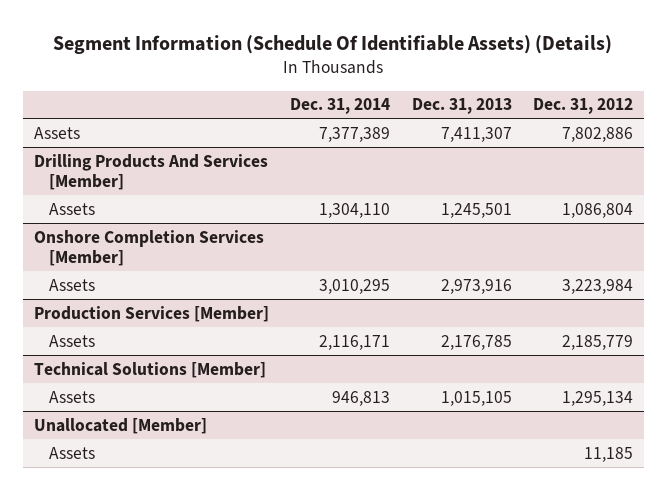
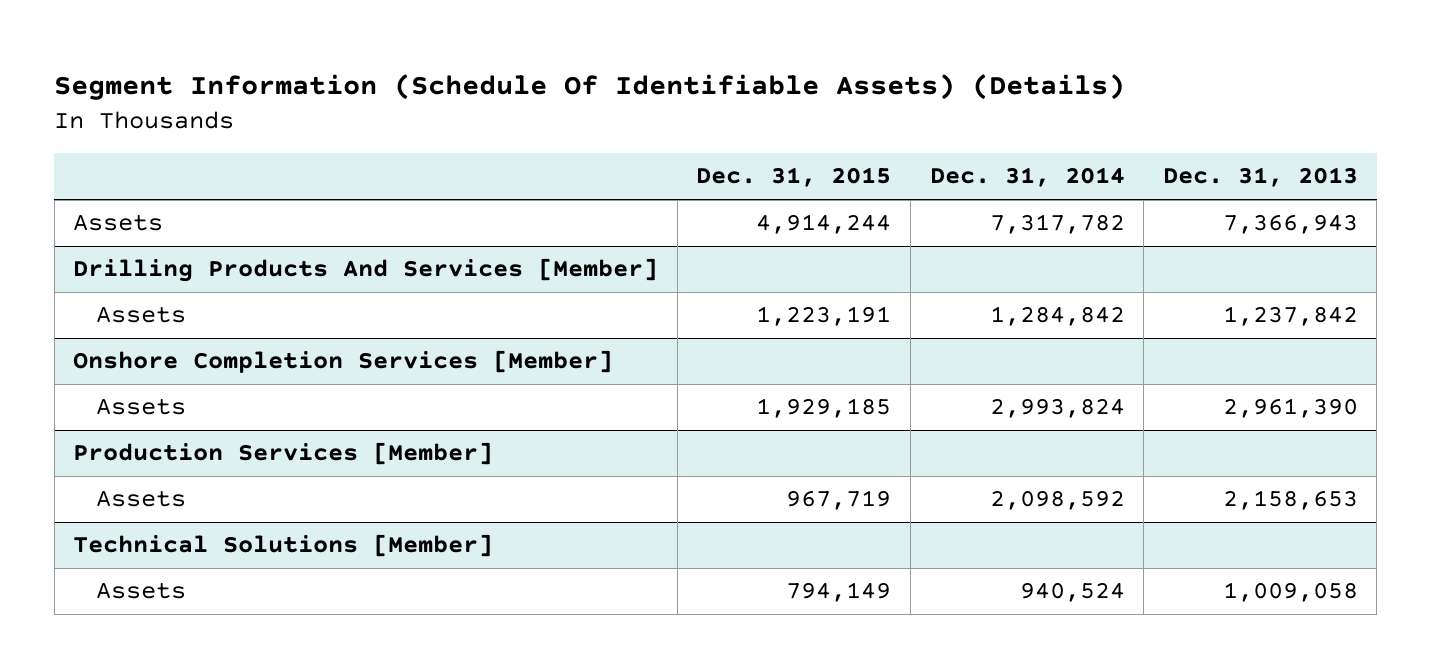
- | Dec. 31, 2014 | Dec. 31, 2013 | Dec. 31, 2012
+ | Dec. 31, 2015 | Dec. 31, 2014 | Dec. 31, 2013
- Assets | 7,377,389 | 7,411,307 | 7,802,886
+ Assets | 4,914,244 | 7,317,782 | 7,366,943
@ Drilling Products And Services [Member]
- Assets | 1,304,110 | 1,245,501 | 1,086,804
+ Assets | 1,223,191 | 1,284,842 | 1,237,842
@ Onshore Completion Services [Member]
- Assets | 3,010,295 | 2,973,916 | 3,223,984
+ Assets | 1,929,185 | 2,993,824 | 2,961,390
@ Production Services [Member]
- Assets | 2,116,171 | 2,176,785 | 2,185,779
+ Assets | 967,719 | 2,098,592 | 2,158,653
@ Technical Solutions [Member]
- Assets | 946,813 | 1,015,105 | 1,295,134
- Unallocated [Member]
- Assets | | | 11,185
@ Technical Solutions [Member]
+ Assets | 794,149 | 940,524 | 1,009,058

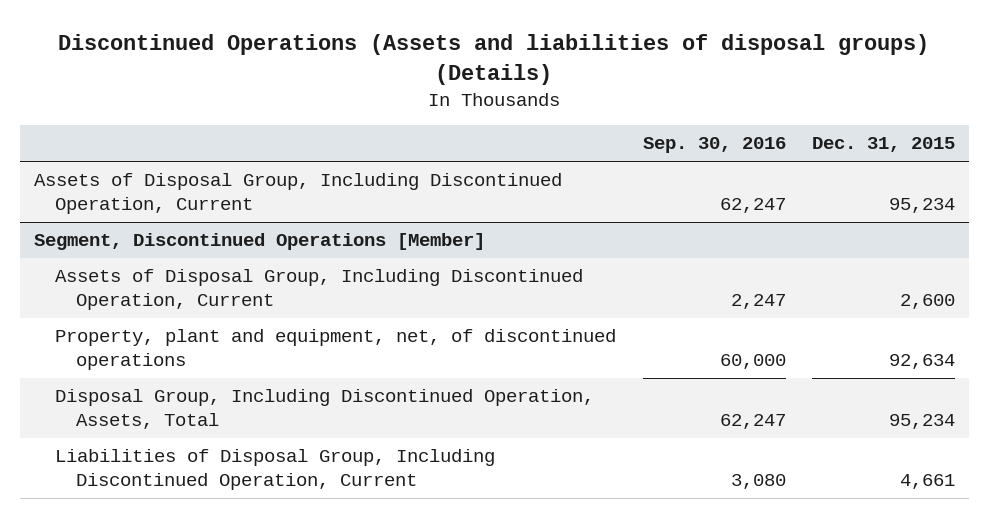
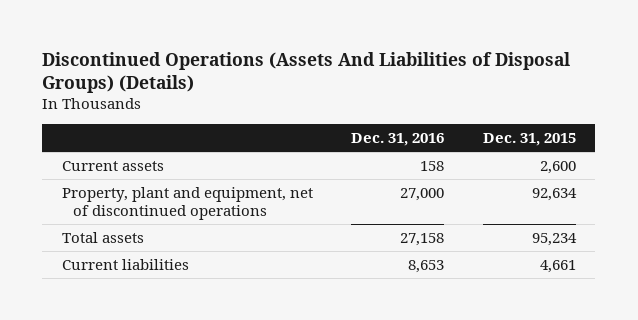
- Discontinued Operations (Assets and liabilities of disposal groups) (Details)
+ Discontinued Operations (Assets And Liabilities of Disposal Groups) (Details)
- | Sep. 30, 2016 | Dec. 31, 2015
+ | Dec. 31, 2016 | Dec. 31, 2015
- Assets of Disposal Group, Including Discontinued Operation, Current | 62,247 | 95,234
- Segment, Discontinued Operations [Member]
- Assets of Disposal Group, Including Discontinued Operation, Current | 2,247 | 2,600
- Property, plant and equipment, net, of discontinued operations | 60,000 | 92,634
- Disposal Group, Including Discontinued Operation, Assets, Total | 62,247 | 95,234
- Liabilities of Disposal Group, Including Discontinued Operation, Current | 3,080 | 4,661
+ Current assets | 158 | 2,600
+ Property, plant and equipment, net of discontinued operations | 27,000 | 92,634
+ Total assets | 27,158 | 95,234
+ Current liabilities | 8,653 | 4,661

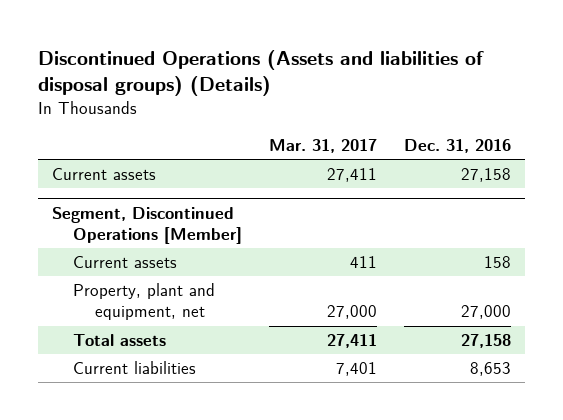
- Discontinued Operations (Assets And Liabilities of Disposal Groups) (Details)
+ Discontinued Operations (Assets and liabilities of disposal groups) (Details)
- | Dec. 31, 2016 | Dec. 31, 2015
+ | Mar. 31, 2017 | Dec. 31, 2016
+ Current assets | 27,411 | 27,158
+ Segment, Discontinued Operations [Member]
- Property, plant and equipment, net of discontinued operations | 27,000 | 92,634
+ Property, plant and equipment, net | 27,000 | 27,000

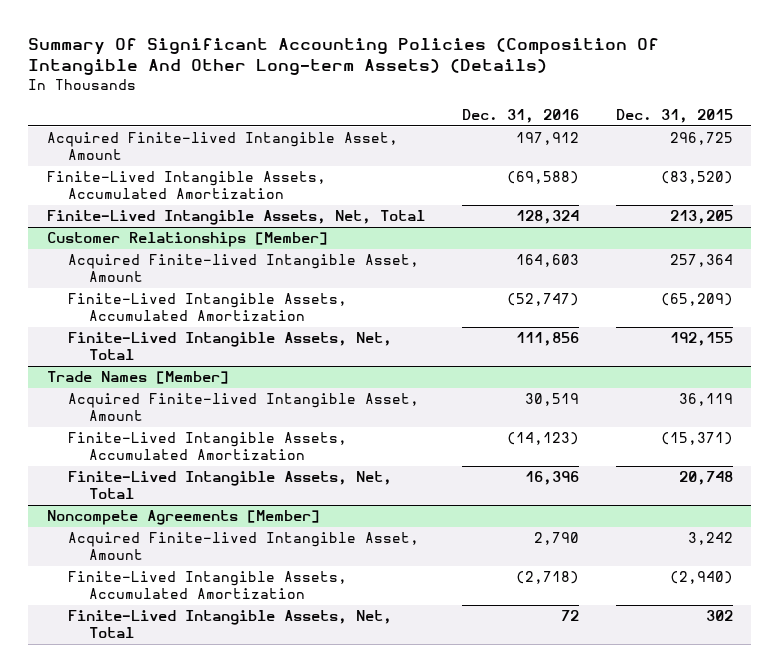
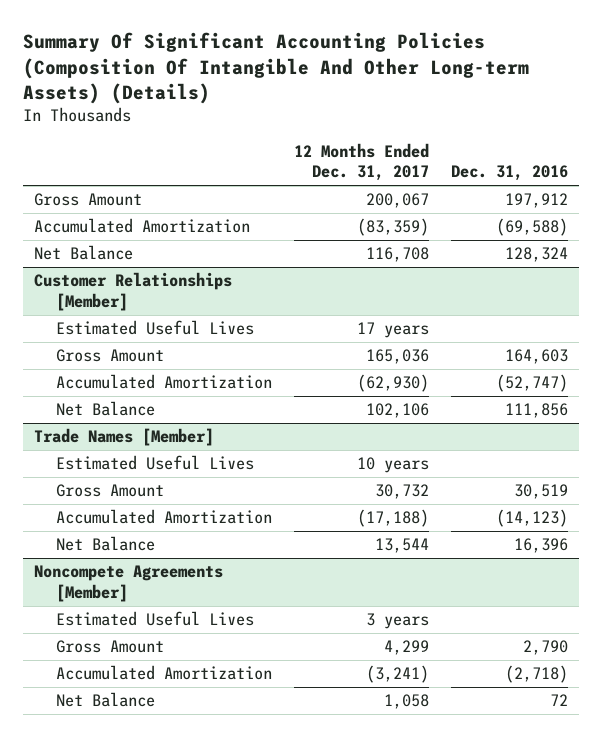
- | Dec. 31, 2016 | Dec. 31, 2015
+ | 12 Months Ended Dec. 31, 2017 | Dec. 31, 2016
- Acquired Finite-lived Intangible Asset, Amount | 197,912 | 296,725
- Finite-Lived Intangible Assets, Accumulated Amortization | (69,588) | (83,520)
- Finite-Lived Intangible Assets, Net, Total | 128,324 | 213,205
+ Gross Amount | 200,067 | 197,912
+ Accumulated Amortization | (83,359) | (69,588)
+ Net Balance | 116,708 | 128,324
@ Customer Relationships [Member]
- Acquired Finite-lived Intangible Asset, Amount | 164,603 | 257,364
- Finite-Lived Intangible Assets, Accumulated Amortization | (52,747) | (65,209)
- Finite-Lived Intangible Assets, Net, Total | 111,856 | 192,155
+ Estimated Useful Lives | 17 years |
+ Gross Amount | 165,036 | 164,603
+ Accumulated Amortization | (62,930) | (52,747)
+ Net Balance | 102,106 | 111,856
@ Trade Names [Member]
- Acquired Finite-lived Intangible Asset, Amount | 30,519 | 36,119
- Finite-Lived Intangible Assets, Accumulated Amortization | (14,123) | (15,371)
- Finite-Lived Intangible Assets, Net, Total | 16,396 | 20,748
+ Estimated Useful Lives | 10 years |
+ Gross Amount | 30,732 | 30,519
+ Accumulated Amortization | (17,188) | (14,123)
+ Net Balance | 13,544 | 16,396
@ Noncompete Agreements [Member]
- Acquired Finite-lived Intangible Asset, Amount | 2,790 | 3,242
- Finite-Lived Intangible Assets, Accumulated Amortization | (2,718) | (2,940)
- Finite-Lived Intangible Assets, Net, Total | 72 | 302
+ Estimated Useful Lives | 3 years |
+ Gross Amount | 4,299 | 2,790
+ Accumulated Amortization | (3,241) | (2,718)
+ Net Balance | 1,058 | 72

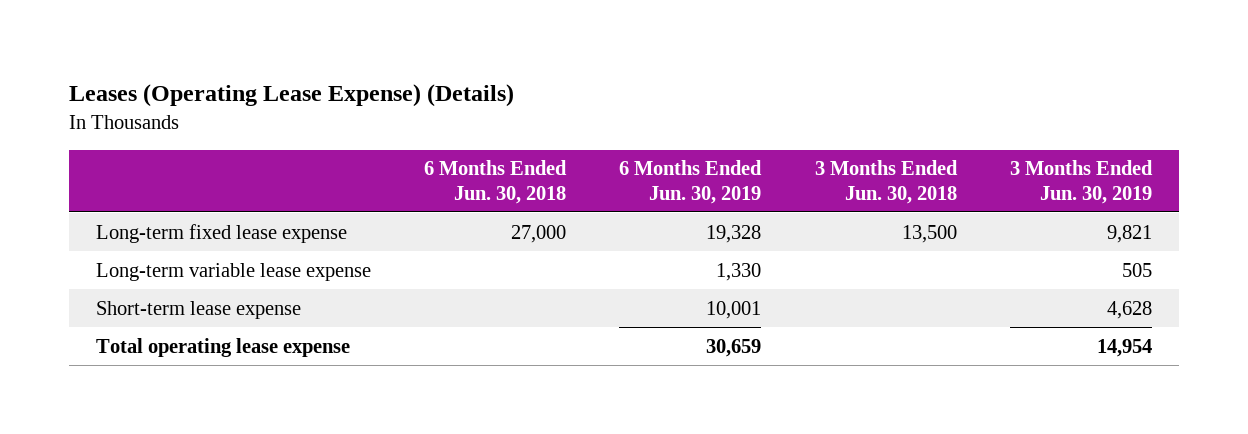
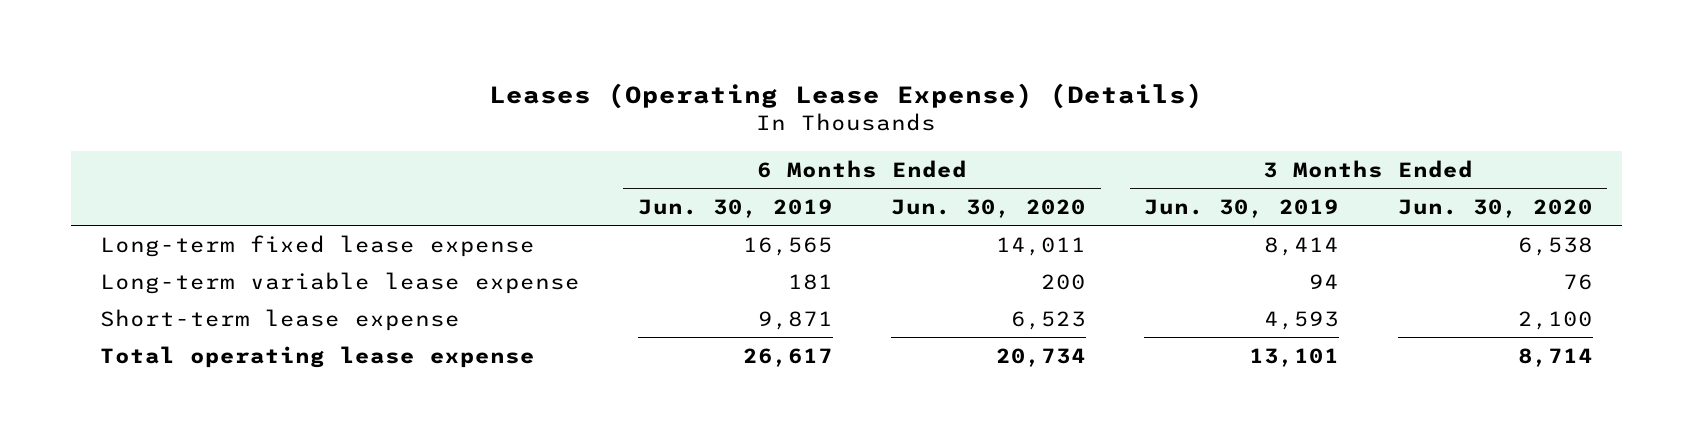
- | 6 Months Ended Jun. 30, 2018 | 6 Months Ended Jun. 30, 2019 | 3 Months Ended Jun. 30, 2018 | 3 Months Ended Jun. 30, 2019
+ | 6 Months Ended Jun. 30, 2019 | 6 Months Ended Jun. 30, 2020 | 3 Months Ended Jun. 30, 2019 | 3 Months Ended Jun. 30, 2020
- Long-term fixed lease expense | 27,000 | 19,328 | 13,500 | 9,821
- Long-term variable lease expense | | 1,330 | | 505
- Short-term lease expense | | 10,001 | | 4,628
- Total operating lease expense | | 30,659 | | 14,954
+ Long-term fixed lease expense | 16,565 | 14,011 | 8,414 | 6,538
+ Long-term variable lease expense | 181 | 200 | 94 | 76
+ Short-term lease expense | 9,871 | 6,523 | 4,593 | 2,100
+ Total operating lease expense | 26,617 | 20,734 | 13,101 | 8,714

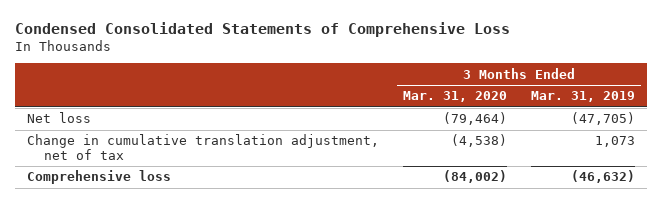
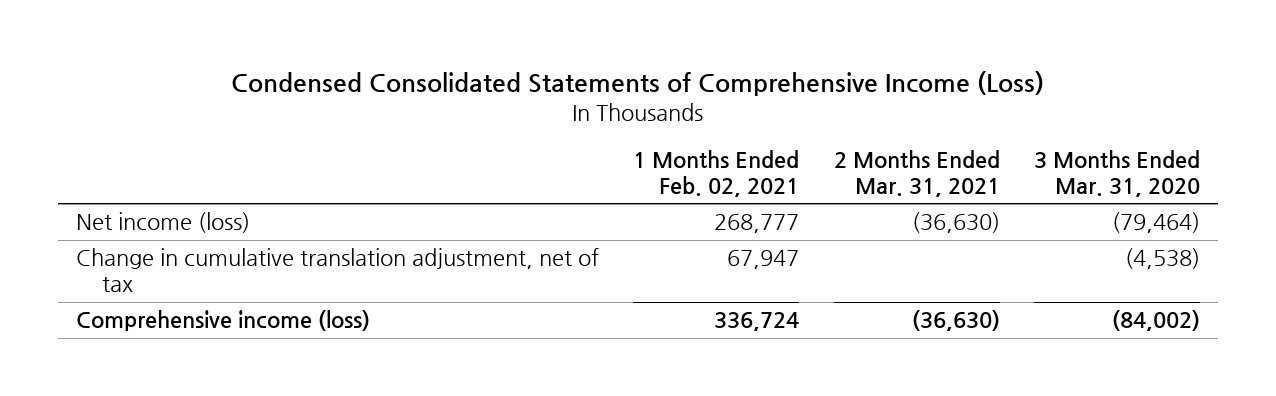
- Condensed Consolidated Statements of Comprehensive Loss
+ Condensed Consolidated Statements of Comprehensive Income (Loss)
- | 3 Months Ended Mar. 31, 2020 | 3 Months Ended Mar. 31, 2019
+ | 1 Months Ended Feb. 02, 2021 | 2 Months Ended Mar. 31, 2021 | 3 Months Ended Mar. 31, 2020
- Net loss | (79,464) | (47,705)
+ Net income (loss) | 268,777 | (36,630) | (79,464)
- Comprehensive loss | (84,002) | (46,632)
+ Comprehensive income (loss) | 336,724 | (36,630) | (84,002)

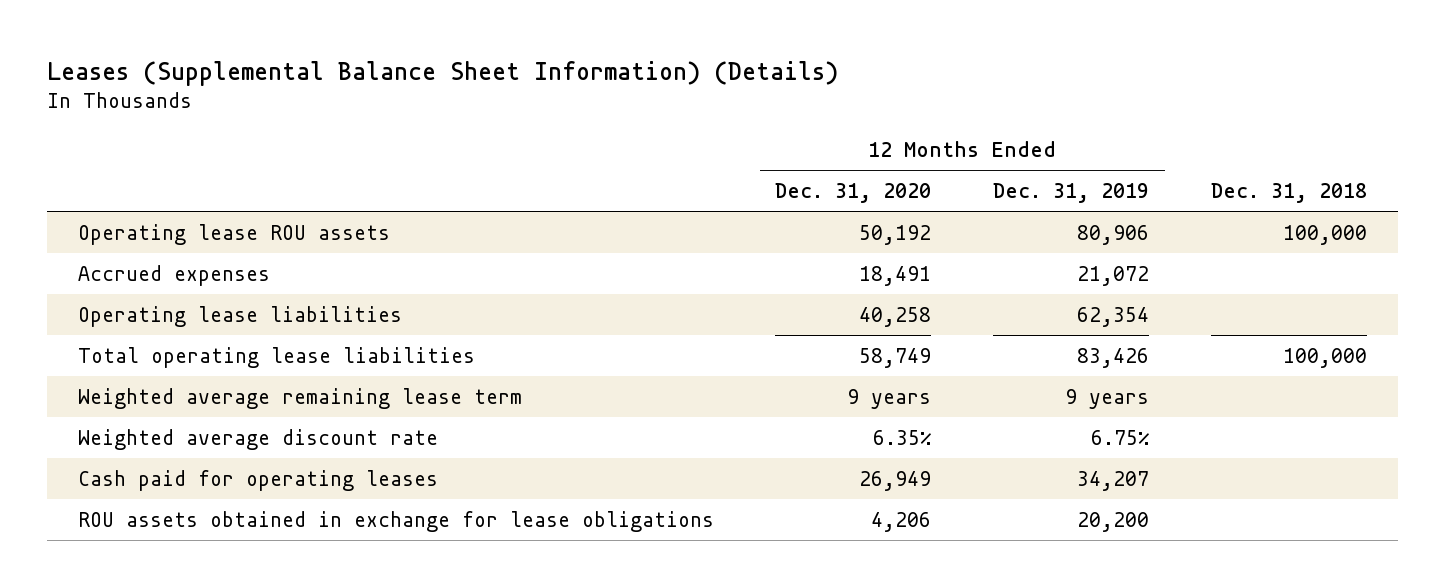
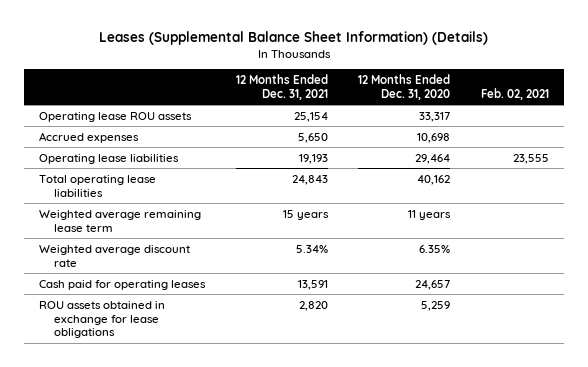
- | 12 Months Ended Dec. 31, 2020 | 12 Months Ended Dec. 31, 2019 | Dec. 31, 2018
+ | 12 Months Ended Dec. 31, 2021 | 12 Months Ended Dec. 31, 2020 | Feb. 02, 2021
- Operating lease ROU assets | 50,192 | 80,906 | 100,000
- Accrued expenses | 18,491 | 21,072 |
- Operating lease liabilities | 40,258 | 62,354 |
- Total operating lease liabilities | 58,749 | 83,426 | 100,000
- Weighted average remaining lease term | 9 years | 9 years |
+ Operating lease ROU assets | 25,154 | 33,317 |
+ Accrued expenses | 5,650 | 10,698 |
+ Operating lease liabilities | 19,193 | 29,464 | 23,555
+ Total operating lease liabilities | 24,843 | 40,162 |
+ Weighted average remaining lease term | 15 years | 11 years |
- Cash paid for operating leases | 26,949 | 34,207 |
- ROU assets obtained in exchange for lease obligations | 4,206 | 20,200 |
+ Cash paid for operating leases | 13,591 | 24,657 |
+ ROU assets obtained in exchange for lease obligations | 2,820 | 5,259 |

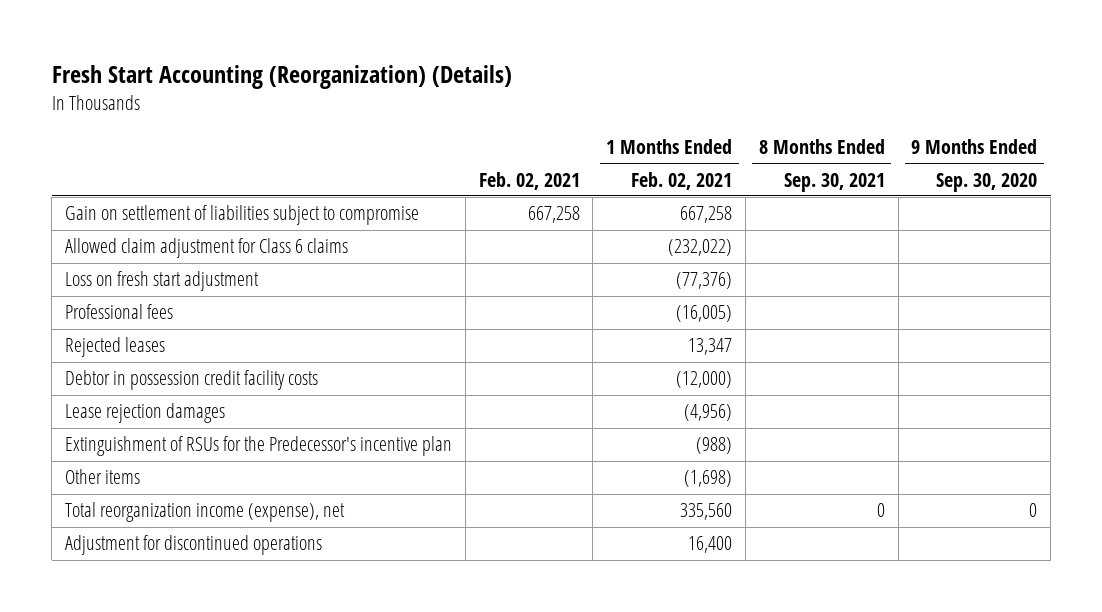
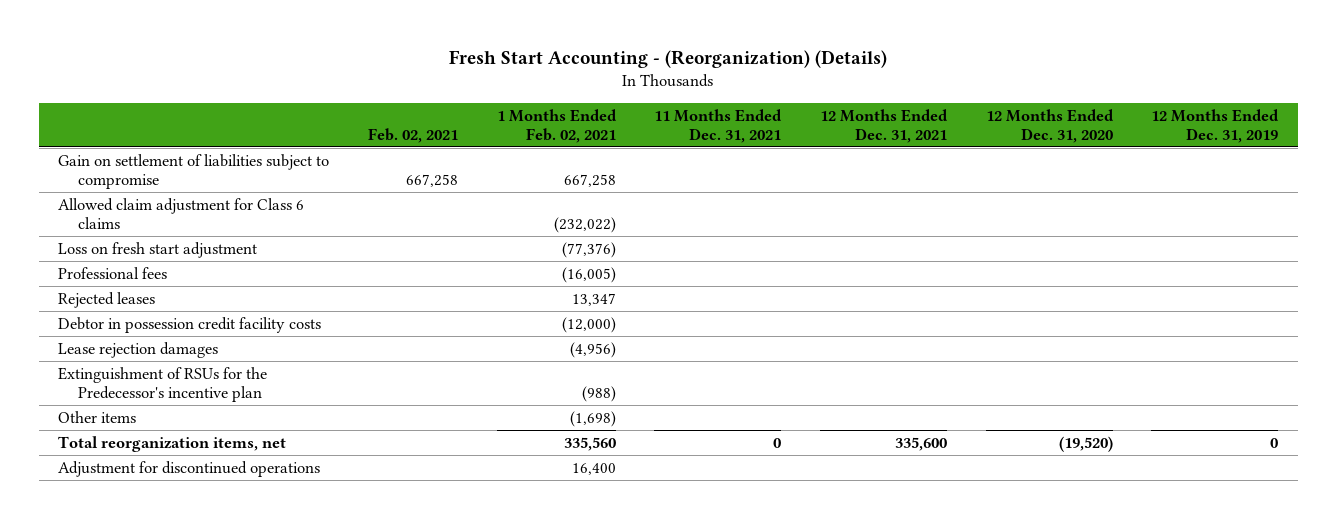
- Fresh Start Accounting (Reorganization) (Details)
+ Fresh Start Accounting - (Reorganization) (Details)
- | Feb. 02, 2021 | 1 Months Ended Feb. 02, 2021 | 8 Months Ended Sep. 30, 2021 | 9 Months Ended Sep. 30, 2020
+ | Feb. 02, 2021 | 1 Months Ended Feb. 02, 2021 | 11 Months Ended Dec. 31, 2021 | 12 Months Ended Dec. 31, 2021 | 12 Months Ended Dec. 31, 2020 | 12 Months Ended Dec. 31, 2019
- Total reorganization income (expense), net | | 335,560 | 0 | 0
+ Total reorganization items, net | | 335,560 | 0 | 335,600 | (19,520) | 0

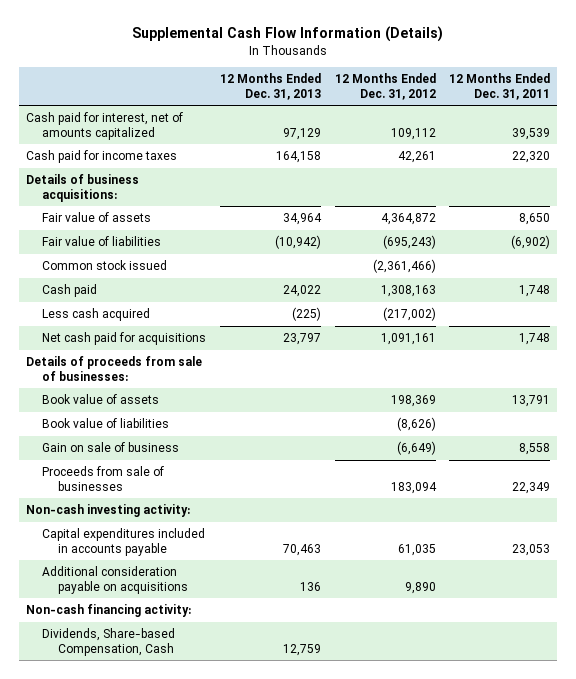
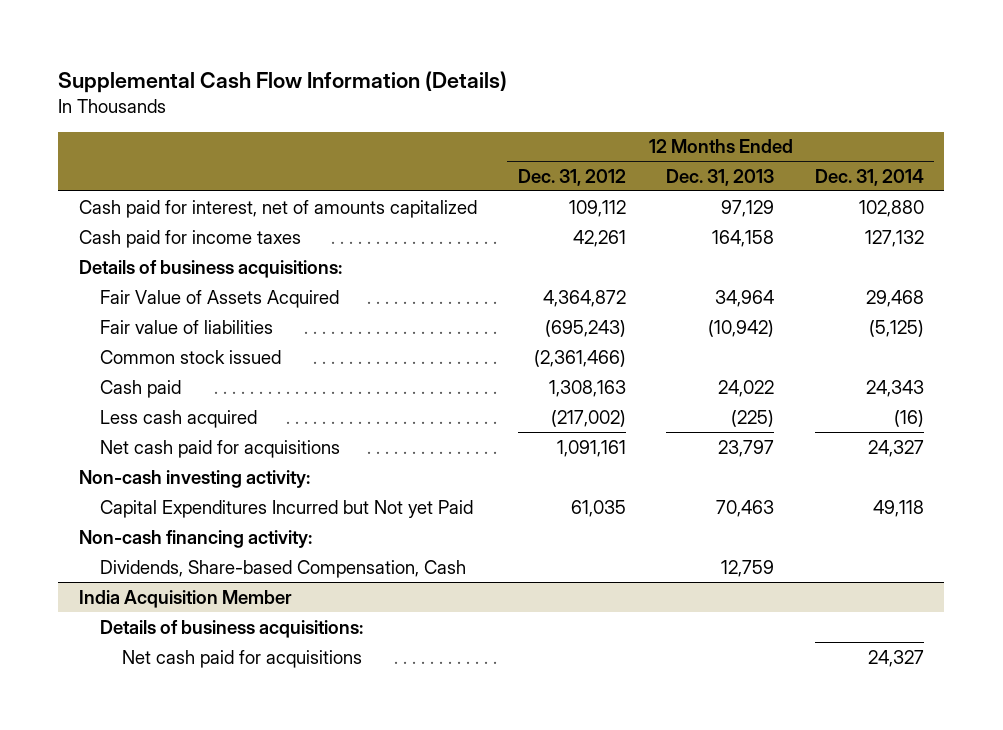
- | 12 Months Ended Dec. 31, 2013 | 12 Months Ended Dec. 31, 2012 | 12 Months Ended Dec. 31, 2011
+ | 12 Months Ended Dec. 31, 2012 | 12 Months Ended Dec. 31, 2013 | 12 Months Ended Dec. 31, 2014
- Fair value of assets | 34,964 | 4,364,872 | 8,650
+ Fair Value of Assets Acquired | 4,364,872 | 34,964 | 29,468
- Details of proceeds from sale of businesses:
- Book value of assets | | 198,369 | 13,791
- Book value of liabilities | | (8,626) |
- Gain on sale of business | | (6,649) | 8,558
- Proceeds from sale of businesses | | 183,094 | 22,349
- Capital expenditures included in accounts payable | 70,463 | 61,035 | 23,053
- Additional consideration payable on acquisitions | 136 | 9,890 |
+ Capital Expenditures Incurred but Not yet Paid | 61,035 | 70,463 | 49,118
+ India Acquisition Member
+ Details of business acquisitions:
+ Net cash paid for acquisitions | | | 24,327

